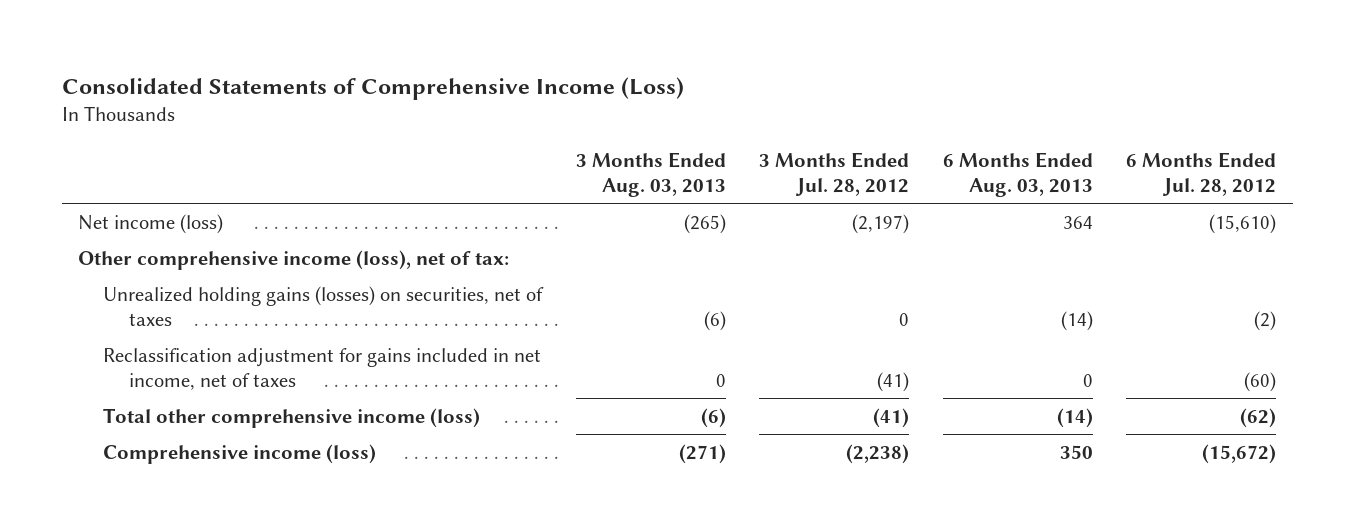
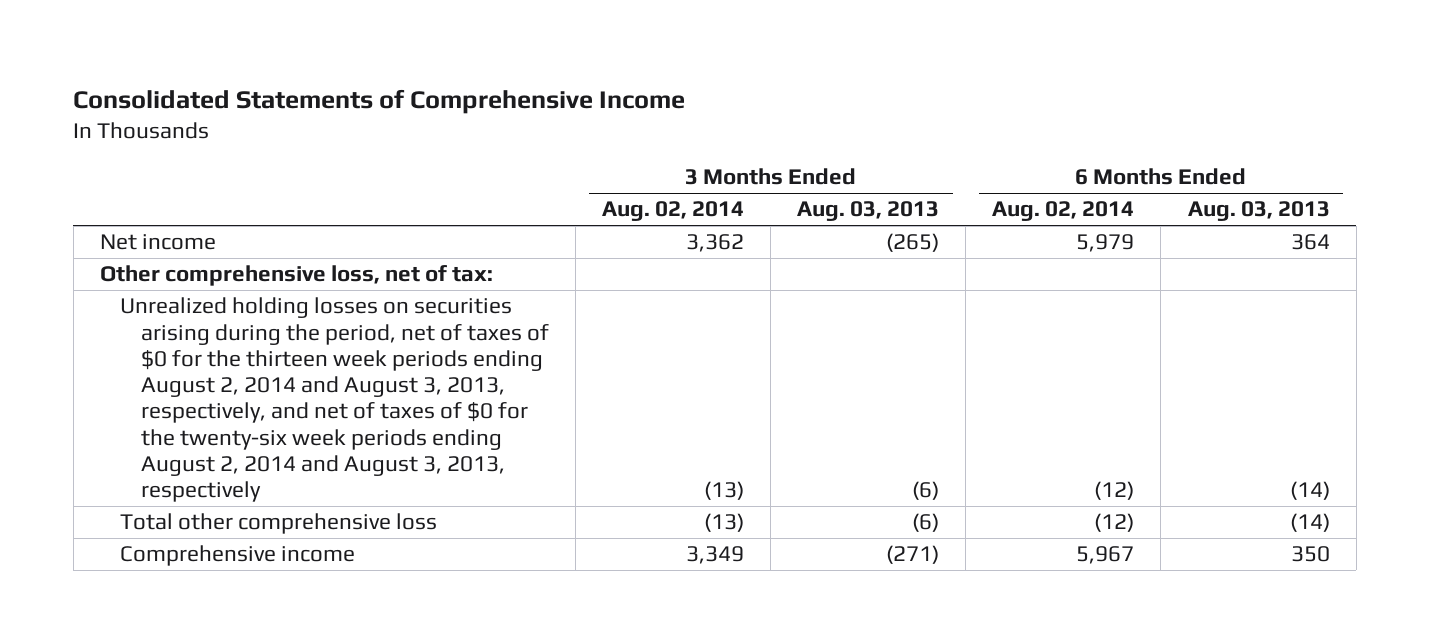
- Consolidated Statements of Comprehensive Income (Loss)
+ Consolidated Statements of Comprehensive Income
- | 3 Months Ended Aug. 03, 2013 | 3 Months Ended Jul. 28, 2012 | 6 Months Ended Aug. 03, 2013 | 6 Months Ended Jul. 28, 2012
+ | 3 Months Ended Aug. 02, 2014 | 3 Months Ended Aug. 03, 2013 | 6 Months Ended Aug. 02, 2014 | 6 Months Ended Aug. 03, 2013
- Net income (loss) | (265) | (2,197) | 364 | (15,610)
- Other comprehensive income (loss), net of tax:
- Unrealized holding gains (losses) on securities, net of taxes | (6) | 0 | (14) | (2)
- Reclassification adjustment for gains included in net income, net of taxes | 0 | (41) | 0 | (60)
- Total other comprehensive income (loss) | (6) | (41) | (14) | (62)
- Comprehensive income (loss) | (271) | (2,238) | 350 | (15,672)
+ Net income | 3,362 | (265) | 5,979 | 364
+ Other comprehensive loss, net of tax:
+ Unrealized holding losses on securities arising during the period, net of taxes of $0 for the thirteen week periods ending August 2, 2014 and August 3, 2013, respectively, and net of taxes of $0 for the twenty-six week periods ending August 2, 2014 and August 3, 2013, respectively | (13) | (6) | (12) | (14)
+ Total other comprehensive loss | (13) | (6) | (12) | (14)
+ Comprehensive income | 3,349 | (271) | 5,967 | 350

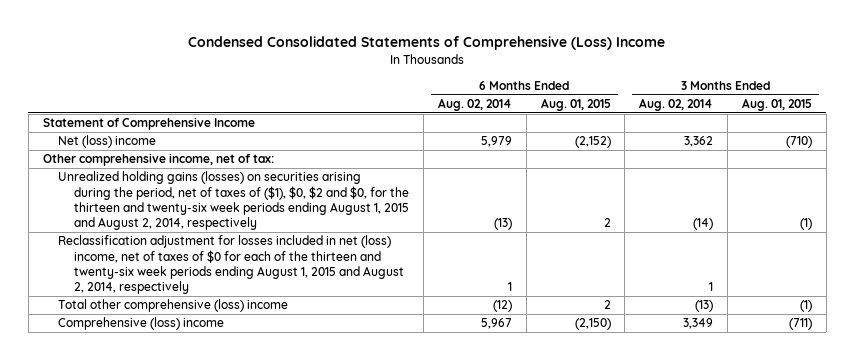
- Consolidated Statements of Comprehensive Income
+ Condensed Consolidated Statements of Comprehensive (Loss) Income
- | 3 Months Ended Aug. 02, 2014 | 3 Months Ended Aug. 03, 2013 | 6 Months Ended Aug. 02, 2014 | 6 Months Ended Aug. 03, 2013
+ | 6 Months Ended Aug. 02, 2014 | 6 Months Ended Aug. 01, 2015 | 3 Months Ended Aug. 02, 2014 | 3 Months Ended Aug. 01, 2015
- Net income | 3,362 | (265) | 5,979 | 364
- Other comprehensive loss, net of tax:
- Unrealized holding losses on securities arising during the period, net of taxes of $0 for the thirteen week periods ending August 2, 2014 and August 3, 2013, respectively, and net of taxes of $0 for the twenty-six week periods ending August 2, 2014 and August 3, 2013, respectively | (13) | (6) | (12) | (14)
- Total other comprehensive loss | (13) | (6) | (12) | (14)
- Comprehensive income | 3,349 | (271) | 5,967 | 350
+ Statement of Comprehensive Income
+ Net (loss) income | 5,979 | (2,152) | 3,362 | (710)
+ Other comprehensive income, net of tax:
+ Unrealized holding gains (losses) on securities arising during the period, net of taxes of ($1), $0, $2 and $0, for the thirteen and twenty-six week periods ending August 1, 2015 and August 2, 2014, respectively | (13) | 2 | (14) | (1)
+ Reclassification adjustment for losses included in net (loss) income, net of taxes of $0 for each of the thirteen and twenty-six week periods ending August 1, 2015 and August 2, 2014, respectively | 1 | | 1 |
+ Total other comprehensive (loss) income | (12) | 2 | (13) | (1)
+ Comprehensive (loss) income | 5,967 | (2,150) | 3,349 | (711)

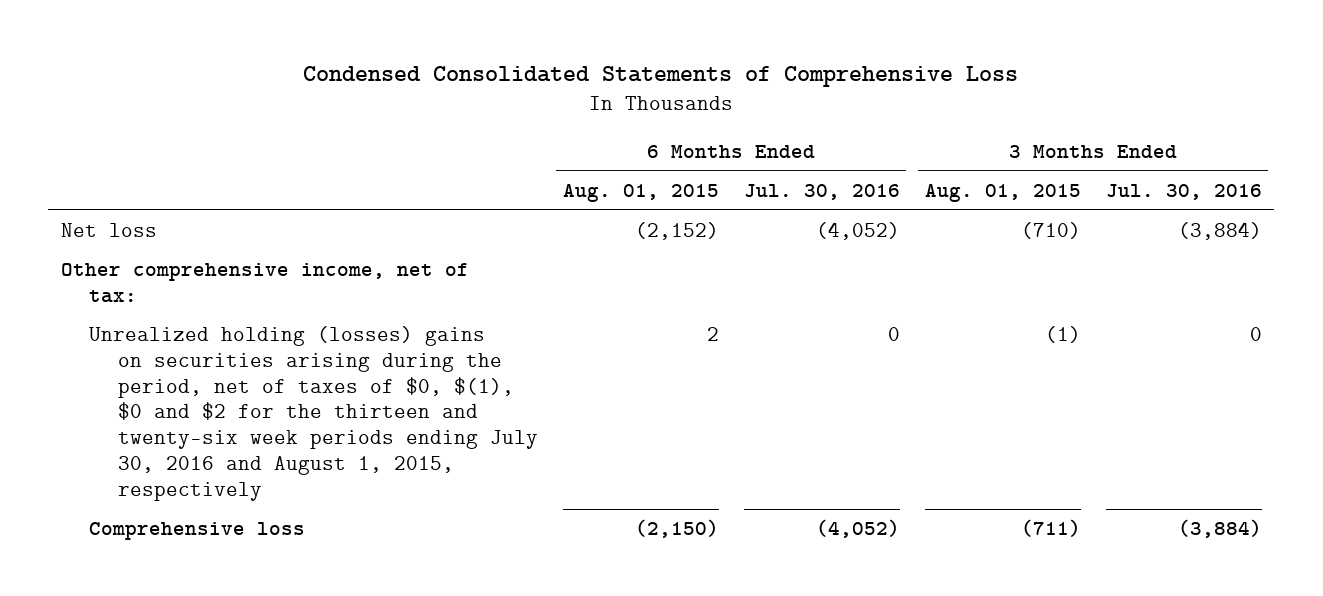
- Condensed Consolidated Statements of Comprehensive (Loss) Income
+ Condensed Consolidated Statements of Comprehensive Loss
- | 6 Months Ended Aug. 02, 2014 | 6 Months Ended Aug. 01, 2015 | 3 Months Ended Aug. 02, 2014 | 3 Months Ended Aug. 01, 2015
+ | 6 Months Ended Aug. 01, 2015 | 6 Months Ended Jul. 30, 2016 | 3 Months Ended Aug. 01, 2015 | 3 Months Ended Jul. 30, 2016
- Statement of Comprehensive Income
- Net (loss) income | 5,979 | (2,152) | 3,362 | (710)
+ Net loss | (2,152) | (4,052) | (710) | (3,884)
- Unrealized holding gains (losses) on securities arising during the period, net of taxes of ($1), $0, $2 and $0, for the thirteen and twenty-six week periods ending August 1, 2015 and August 2, 2014, respectively | (13) | 2 | (14) | (1)
- Reclassification adjustment for losses included in net (loss) income, net of taxes of $0 for each of the thirteen and twenty-six week periods ending August 1, 2015 and August 2, 2014, respectively | 1 | | 1 |
- Total other comprehensive (loss) income | (12) | 2 | (13) | (1)
- Comprehensive (loss) income | 5,967 | (2,150) | 3,349 | (711)
+ Unrealized holding (losses) gains on securities arising during the period, net of taxes of $0, $(1), $0 and $2 for the thirteen and twenty-six week periods ending July 30, 2016 and August 1, 2015, respectively | 2 | 0 | (1) | 0
+ Comprehensive loss | (2,150) | (4,052) | (711) | (3,884)

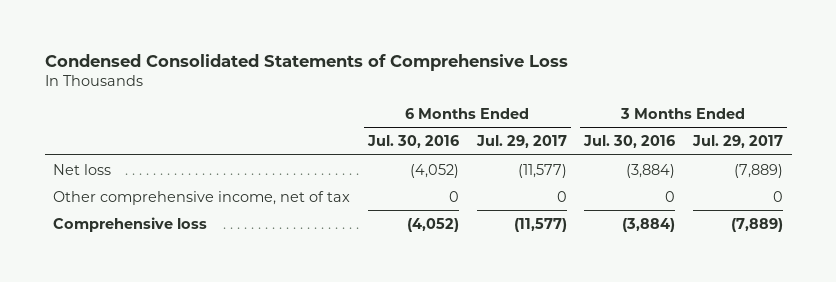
- | 6 Months Ended Aug. 01, 2015 | 6 Months Ended Jul. 30, 2016 | 3 Months Ended Aug. 01, 2015 | 3 Months Ended Jul. 30, 2016
+ | 6 Months Ended Jul. 30, 2016 | 6 Months Ended Jul. 29, 2017 | 3 Months Ended Jul. 30, 2016 | 3 Months Ended Jul. 29, 2017
- Other comprehensive income, net of tax:
- Unrealized holding (losses) gains on securities arising during the period, net of taxes of $0, $(1), $0 and $2 for the thirteen and twenty-six week periods ending July 30, 2016 and August 1, 2015, respectively | 2 | 0 | (1) | 0
+ Other comprehensive income, net of tax | 0 | 0 | 0 | 0

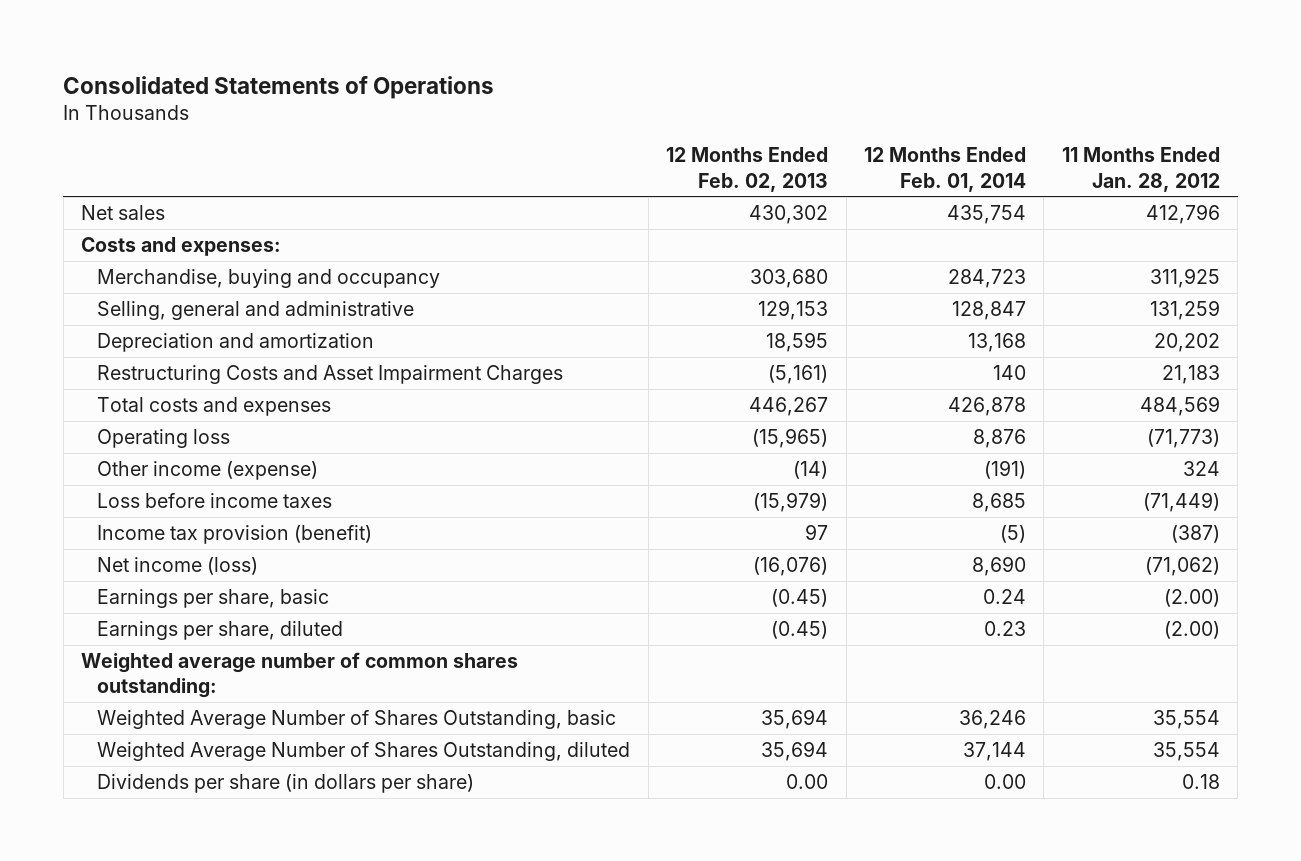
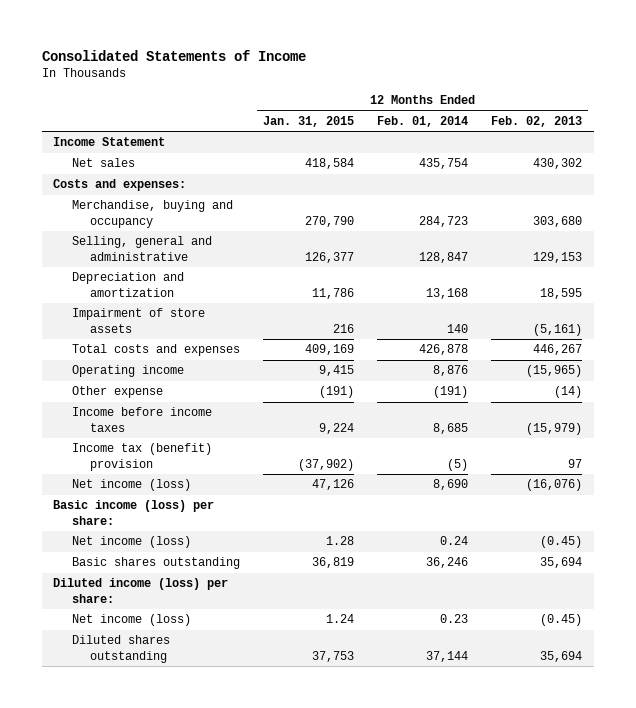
- Consolidated Statements of Operations
+ Consolidated Statements of Income
- | 12 Months Ended Feb. 02, 2013 | 12 Months Ended Feb. 01, 2014 | 11 Months Ended Jan. 28, 2012
+ | 12 Months Ended Jan. 31, 2015 | 12 Months Ended Feb. 01, 2014 | 12 Months Ended Feb. 02, 2013
+ Income Statement
- Restructuring Costs and Asset Impairment Charges | (5,161) | 140 | 21,183
+ Impairment of store assets | 216 | 140 | (5,161)
- Operating loss | (15,965) | 8,876 | (71,773)
- Other income (expense) | (14) | (191) | 324
- Loss before income taxes | (15,979) | 8,685 | (71,449)
- Income tax provision (benefit) | 97 | (5) | (387)
+ Operating income | 9,415 | 8,876 | (15,965)
+ Other expense | (191) | (191) | (14)
+ Income before income taxes | 9,224 | 8,685 | (15,979)
+ Income tax (benefit) provision | (37,902) | (5) | 97
- Earnings per share, basic | (0.45) | 0.24 | (2.00)
- Earnings per share, diluted | (0.45) | 0.23 | (2.00)
- Weighted average number of common shares outstanding:
- Weighted Average Number of Shares Outstanding, basic | 35,694 | 36,246 | 35,554
- Weighted Average Number of Shares Outstanding, diluted | 35,694 | 37,144 | 35,554
- Dividends per share (in dollars per share) | 0.00 | 0.00 | 0.18
+ Basic income (loss) per share:
+ Net income (loss) | 1.28 | 0.24 | (0.45)
+ Basic shares outstanding | 36,819 | 36,246 | 35,694
+ Diluted income (loss) per share:
+ Net income (loss) | 1.24 | 0.23 | (0.45)
+ Diluted shares outstanding | 37,753 | 37,144 | 35,694

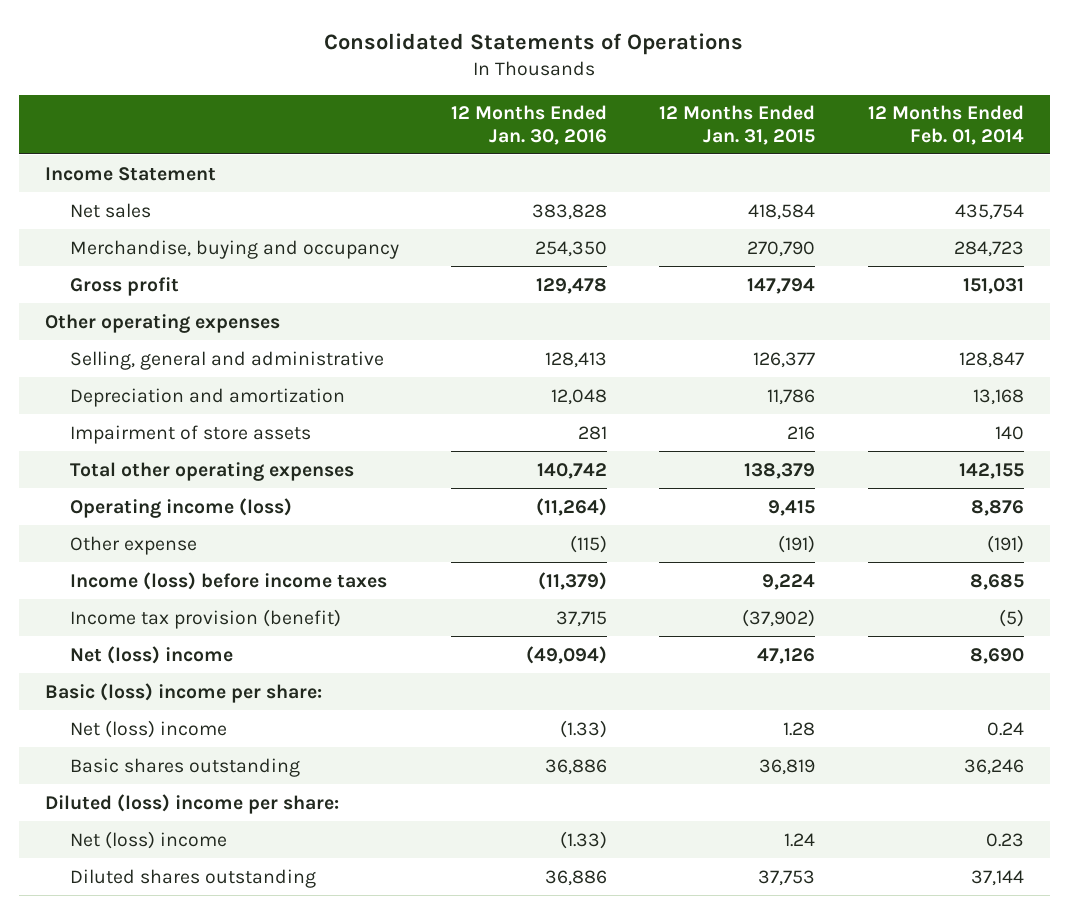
- Consolidated Statements of Income
+ Consolidated Statements of Operations
- | 12 Months Ended Jan. 31, 2015 | 12 Months Ended Feb. 01, 2014 | 12 Months Ended Feb. 02, 2013
+ | 12 Months Ended Jan. 30, 2016 | 12 Months Ended Jan. 31, 2015 | 12 Months Ended Feb. 01, 2014
- Costs and expenses:
+ Gross profit | 129,478 | 147,794 | 151,031
+ Other operating expenses
- Total costs and expenses | 409,169 | 426,878 | 446,267
- Operating income | 9,415 | 8,876 | (15,965)
+ Total other operating expenses | 140,742 | 138,379 | 142,155
+ Operating income (loss) | (11,264) | 9,415 | 8,876
- Income before income taxes | 9,224 | 8,685 | (15,979)
- Income tax (benefit) provision | (37,902) | (5) | 97
- Net income (loss) | 47,126 | 8,690 | (16,076)
- Basic income (loss) per share:
- Net income (loss) | 1.28 | 0.24 | (0.45)
+ Income (loss) before income taxes | (11,379) | 9,224 | 8,685
+ Income tax provision (benefit) | 37,715 | (37,902) | (5)
+ Net (loss) income | (49,094) | 47,126 | 8,690
+ Basic (loss) income per share:
+ Net (loss) income | (1.33) | 1.28 | 0.24
- Diluted income (loss) per share:
- Net income (loss) | 1.24 | 0.23 | (0.45)
+ Diluted (loss) income per share:
+ Net (loss) income | (1.33) | 1.24 | 0.23

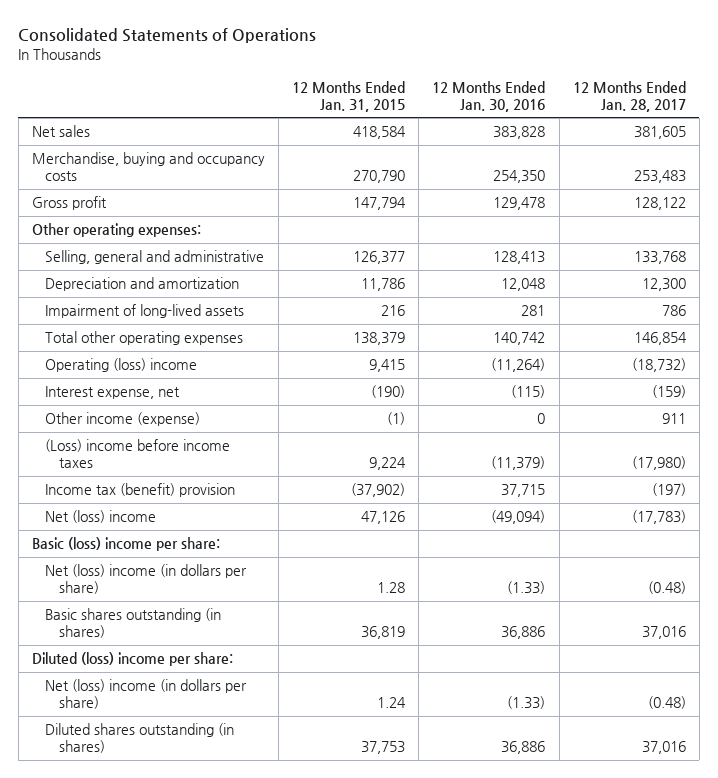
- | 12 Months Ended Jan. 30, 2016 | 12 Months Ended Jan. 31, 2015 | 12 Months Ended Feb. 01, 2014
+ | 12 Months Ended Jan. 31, 2015 | 12 Months Ended Jan. 30, 2016 | 12 Months Ended Jan. 28, 2017
- Income Statement
- Merchandise, buying and occupancy | 254,350 | 270,790 | 284,723
+ Merchandise, buying and occupancy costs | 270,790 | 254,350 | 253,483
- Other operating expenses
+ Other operating expenses:
- Impairment of store assets | 281 | 216 | 140
+ Impairment of long-lived assets | 216 | 281 | 786
- Operating income (loss) | (11,264) | 9,415 | 8,876
- Other expense | (115) | (191) | (191)
- Income (loss) before income taxes | (11,379) | 9,224 | 8,685
- Income tax provision (benefit) | 37,715 | (37,902) | (5)
+ Operating (loss) income | 9,415 | (11,264) | (18,732)
+ Interest expense, net | (190) | (115) | (159)
+ Other income (expense) | (1) | 0 | 911
+ (Loss) income before income taxes | 9,224 | (11,379) | (17,980)
+ Income tax (benefit) provision | (37,902) | 37,715 | (197)
- Net (loss) income | (1.33) | 1.28 | 0.24
- Basic shares outstanding | 36,886 | 36,819 | 36,246
+ Net (loss) income (in dollars per share) | 1.28 | (1.33) | (0.48)
+ Basic shares outstanding (in shares) | 36,819 | 36,886 | 37,016
- Net (loss) income | (1.33) | 1.24 | 0.23
- Diluted shares outstanding | 36,886 | 37,753 | 37,144
+ Net (loss) income (in dollars per share) | 1.24 | (1.33) | (0.48)
+ Diluted shares outstanding (in shares) | 37,753 | 36,886 | 37,016

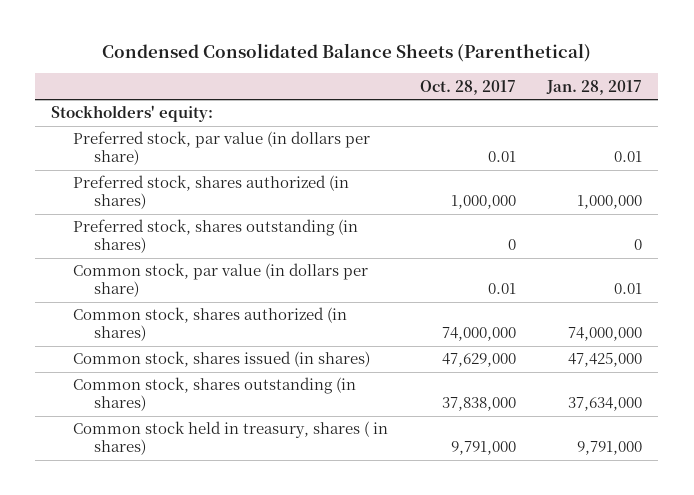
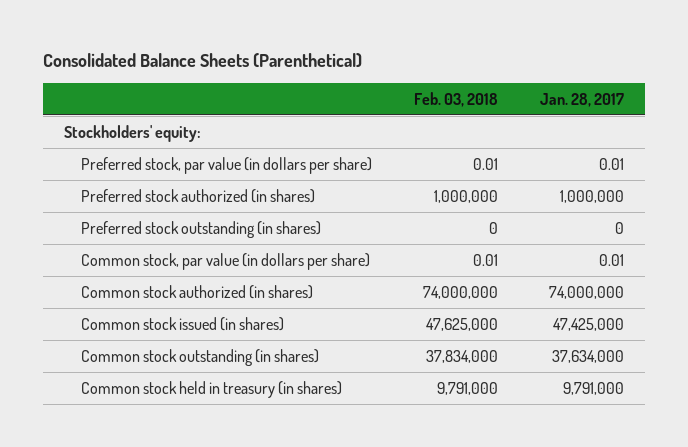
- Condensed Consolidated Balance Sheets (Parenthetical)
+ Consolidated Balance Sheets (Parenthetical)
- | Oct. 28, 2017 | Jan. 28, 2017
+ | Feb. 03, 2018 | Jan. 28, 2017
- Preferred stock, shares authorized (in shares) | 1,000,000 | 1,000,000
- Preferred stock, shares outstanding (in shares) | 0 | 0
+ Preferred stock authorized (in shares) | 1,000,000 | 1,000,000
+ Preferred stock outstanding (in shares) | 0 | 0
- Common stock, shares authorized (in shares) | 74,000,000 | 74,000,000
- Common stock, shares issued (in shares) | 47,629,000 | 47,425,000
- Common stock, shares outstanding (in shares) | 37,838,000 | 37,634,000
- Common stock held in treasury, shares ( in shares) | 9,791,000 | 9,791,000
+ Common stock authorized (in shares) | 74,000,000 | 74,000,000
+ Common stock issued (in shares) | 47,625,000 | 47,425,000
+ Common stock outstanding (in shares) | 37,834,000 | 37,634,000
+ Common stock held in treasury (in shares) | 9,791,000 | 9,791,000

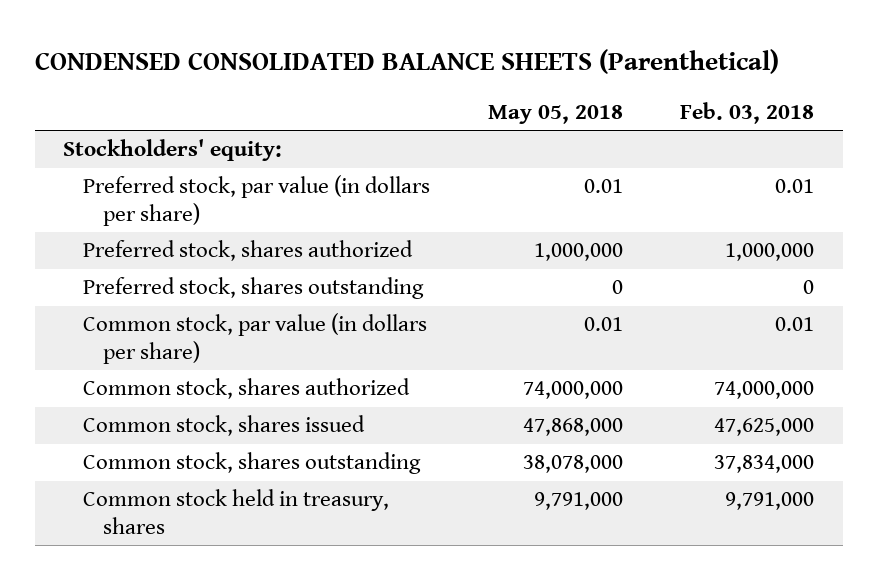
- Consolidated Balance Sheets (Parenthetical)
+ CONDENSED CONSOLIDATED BALANCE SHEETS (Parenthetical)
- | Feb. 03, 2018 | Jan. 28, 2017
+ | May 05, 2018 | Feb. 03, 2018
- Preferred stock authorized (in shares) | 1,000,000 | 1,000,000
- Preferred stock outstanding (in shares) | 0 | 0
+ Preferred stock, shares authorized | 1,000,000 | 1,000,000
+ Preferred stock, shares outstanding | 0 | 0
- Common stock authorized (in shares) | 74,000,000 | 74,000,000
- Common stock issued (in shares) | 47,625,000 | 47,425,000
- Common stock outstanding (in shares) | 37,834,000 | 37,634,000
- Common stock held in treasury (in shares) | 9,791,000 | 9,791,000
+ Common stock, shares authorized | 74,000,000 | 74,000,000
+ Common stock, shares issued | 47,868,000 | 47,625,000
+ Common stock, shares outstanding | 38,078,000 | 37,834,000
+ Common stock held in treasury, shares | 9,791,000 | 9,791,000

